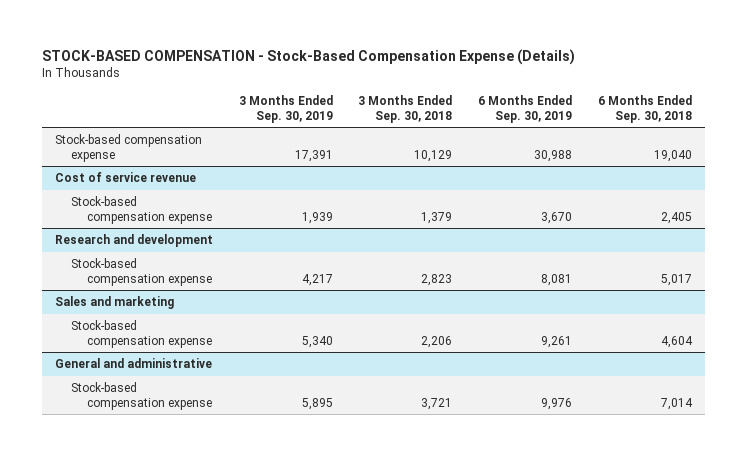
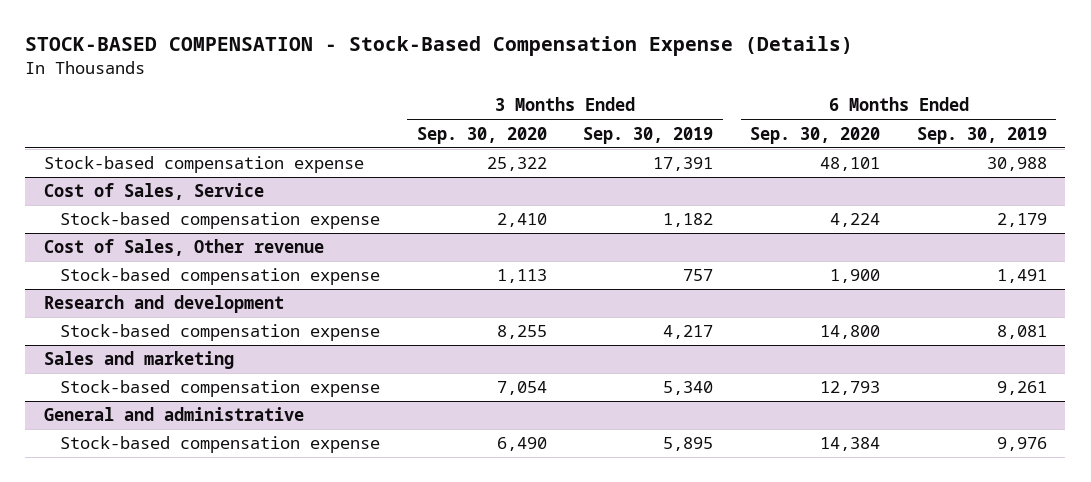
- | 3 Months Ended Sep. 30, 2019 | 3 Months Ended Sep. 30, 2018 | 6 Months Ended Sep. 30, 2019 | 6 Months Ended Sep. 30, 2018
+ | 3 Months Ended Sep. 30, 2020 | 3 Months Ended Sep. 30, 2019 | 6 Months Ended Sep. 30, 2020 | 6 Months Ended Sep. 30, 2019
- Cost of service revenue
- Stock-based compensation expense | 1,939 | 1,379 | 3,670 | 2,405
+ Cost of Sales, Service
+ Stock-based compensation expense | 2,410 | 1,182 | 4,224 | 2,179
+ Cost of Sales, Other revenue
+ Stock-based compensation expense | 1,113 | 757 | 1,900 | 1,491

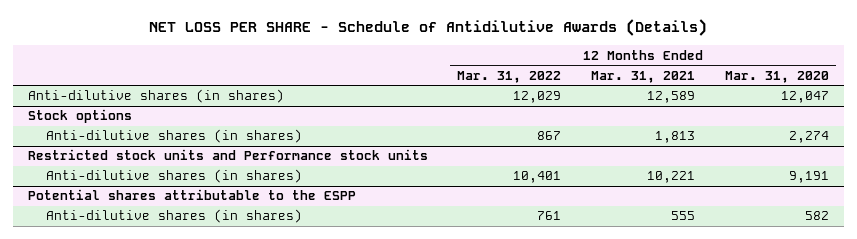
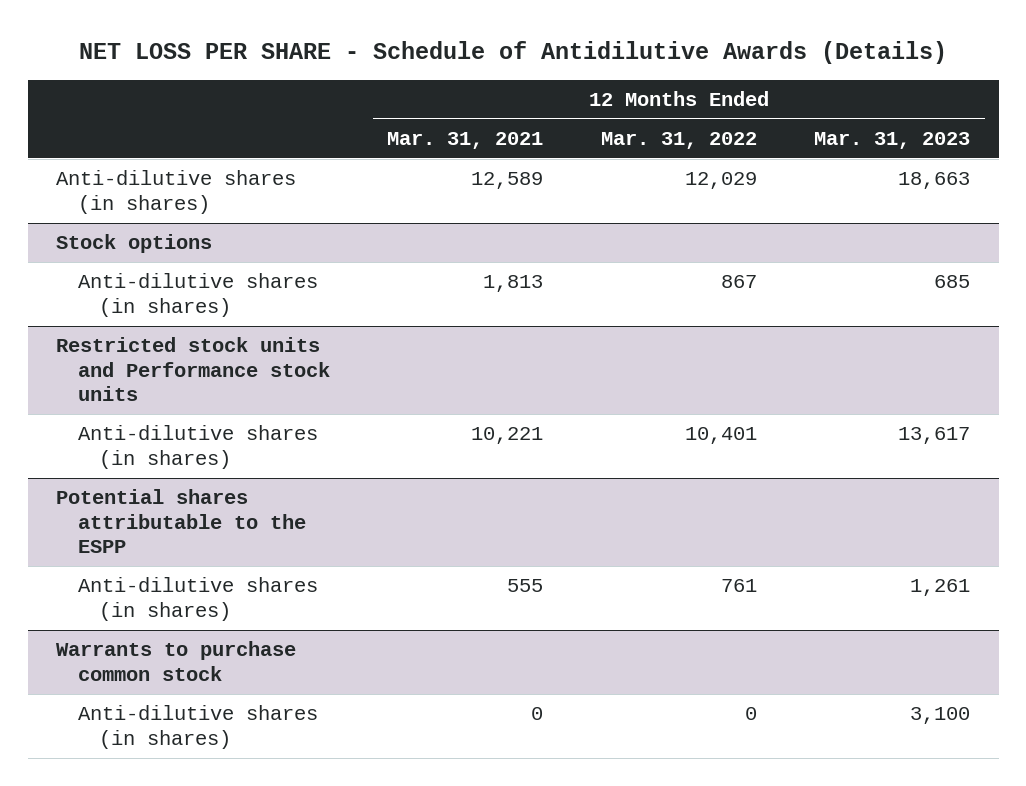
- | 12 Months Ended Mar. 31, 2022 | 12 Months Ended Mar. 31, 2021 | 12 Months Ended Mar. 31, 2020
+ | 12 Months Ended Mar. 31, 2021 | 12 Months Ended Mar. 31, 2022 | 12 Months Ended Mar. 31, 2023
+ Warrants to purchase common stock
+ Anti-dilutive shares (in shares) | 0 | 0 | 3,100

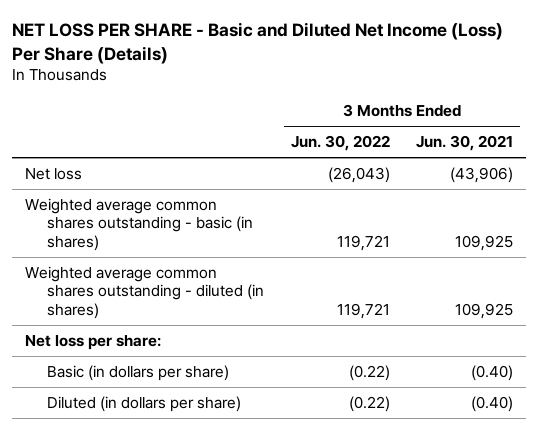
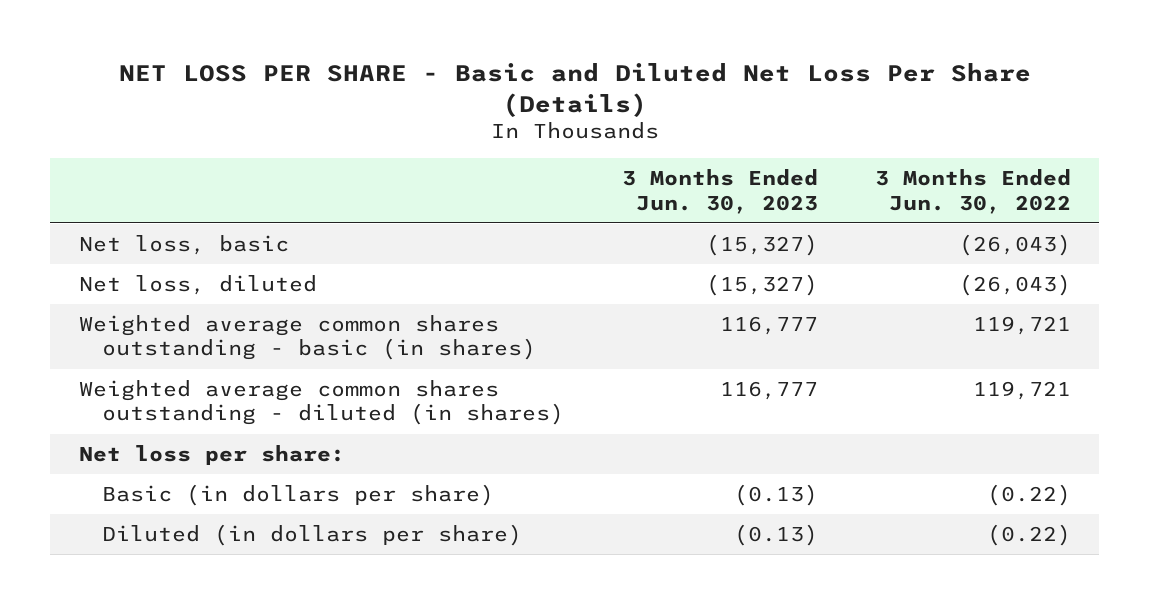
- NET LOSS PER SHARE - Basic and Diluted Net Income (Loss) Per Share (Details)
+ NET LOSS PER SHARE - Basic and Diluted Net Loss Per Share (Details)
- | 3 Months Ended Jun. 30, 2022 | 3 Months Ended Jun. 30, 2021
+ | 3 Months Ended Jun. 30, 2023 | 3 Months Ended Jun. 30, 2022
- Net loss | (26,043) | (43,906)
+ Net loss, basic | (15,327) | (26,043)
+ Net loss, diluted | (15,327) | (26,043)

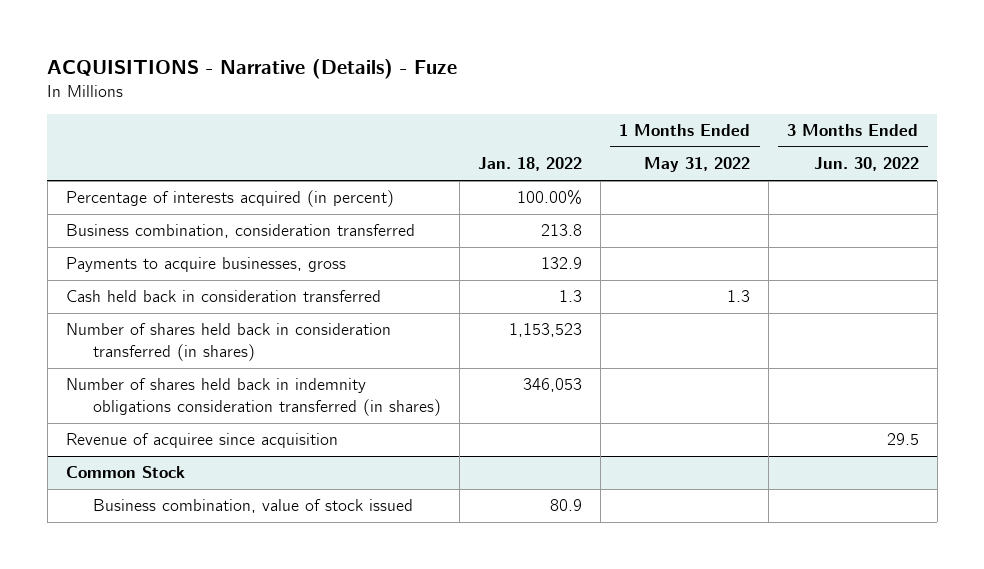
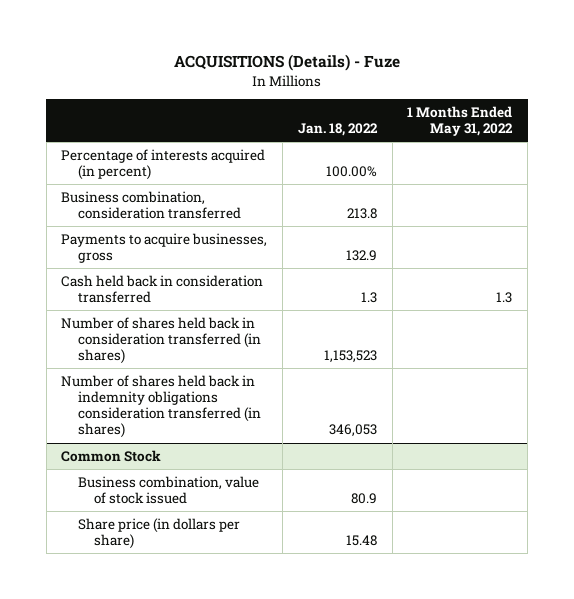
- ACQUISITIONS - Narrative (Details) - Fuze
+ ACQUISITIONS (Details) - Fuze
- | Jan. 18, 2022 | 1 Months Ended May 31, 2022 | 3 Months Ended Jun. 30, 2022
+ | Jan. 18, 2022 | 1 Months Ended May 31, 2022
- Revenue of acquiree since acquisition | | | 29.5
@ Common Stock
+ Share price (in dollars per share) | 15.48 |

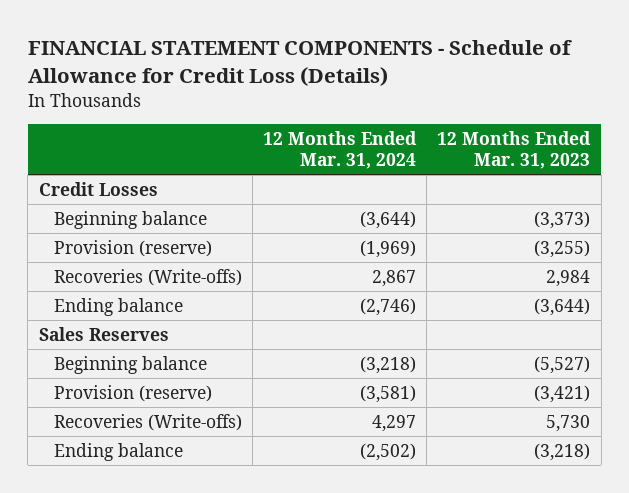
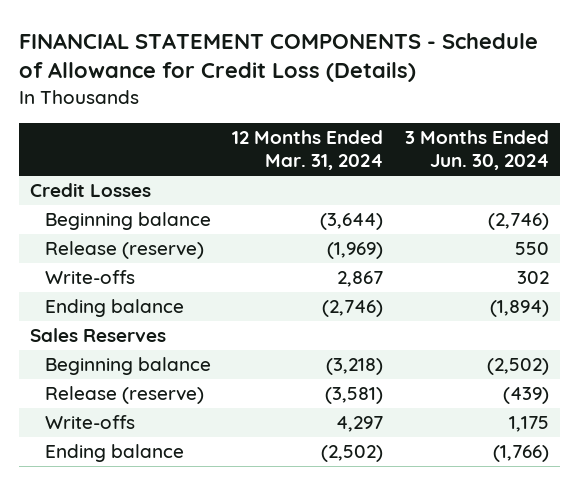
- | 12 Months Ended Mar. 31, 2024 | 12 Months Ended Mar. 31, 2023
+ | 12 Months Ended Mar. 31, 2024 | 3 Months Ended Jun. 30, 2024
- Provision (reserve) | (1,969) | (3,255)
- Recoveries (Write-offs) | 2,867 | 2,984
+ Release (reserve) | (1,969) | 550
+ Write-offs | 2,867 | 302
- Provision (reserve) | (3,581) | (3,421)
- Recoveries (Write-offs) | 4,297 | 5,730
+ Release (reserve) | (3,581) | (439)
+ Write-offs | 4,297 | 1,175

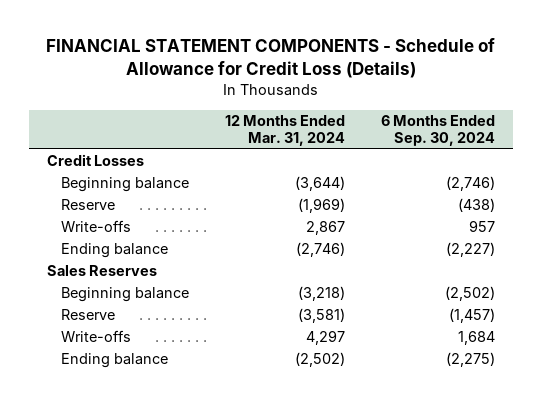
- | 12 Months Ended Mar. 31, 2024 | 3 Months Ended Jun. 30, 2024
+ | 12 Months Ended Mar. 31, 2024 | 6 Months Ended Sep. 30, 2024
- Release (reserve) | (1,969) | 550
+ Reserve | (1,969) | (438)
- Release (reserve) | (3,581) | (439)
+ Reserve | (3,581) | (1,457)

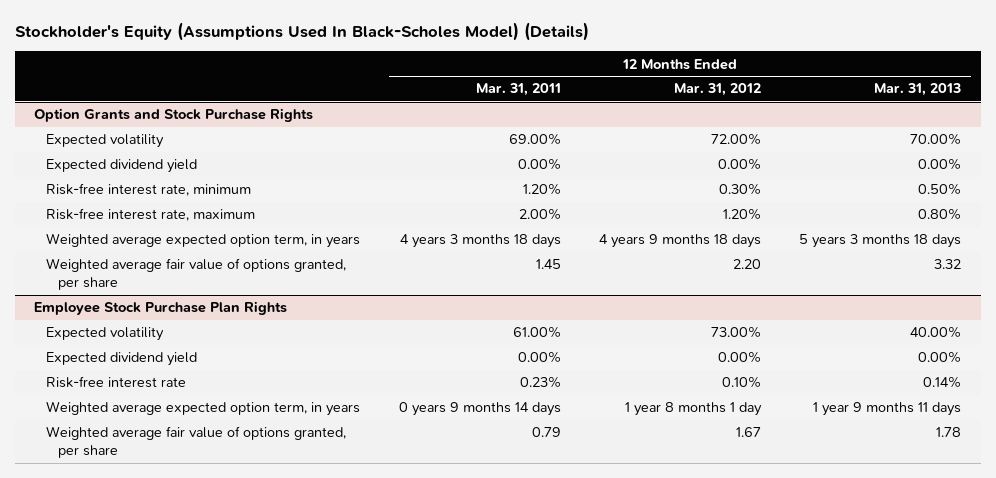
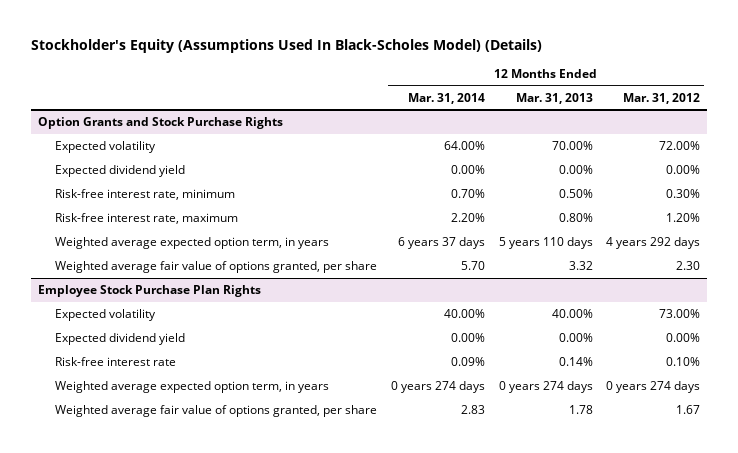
- | 12 Months Ended Mar. 31, 2011 | 12 Months Ended Mar. 31, 2012 | 12 Months Ended Mar. 31, 2013
+ | 12 Months Ended Mar. 31, 2014 | 12 Months Ended Mar. 31, 2013 | 12 Months Ended Mar. 31, 2012
@ Option Grants and Stock Purchase Rights
- Weighted average expected option term, in years | 4 years 3 months 18 days | 4 years 9 months 18 days | 5 years 3 months 18 days
- Weighted average fair value of options granted, per share | 1.45 | 2.20 | 3.32
+ Weighted average expected option term, in years | 6 years 37 days | 5 years 110 days | 4 years 292 days
+ Weighted average fair value of options granted, per share | 5.70 | 3.32 | 2.30
@ Employee Stock Purchase Plan Rights
- Weighted average expected option term, in years | 0 years 9 months 14 days | 1 year 8 months 1 day | 1 year 9 months 11 days
+ Weighted average expected option term, in years | 0 years 274 days | 0 years 274 days | 0 years 274 days

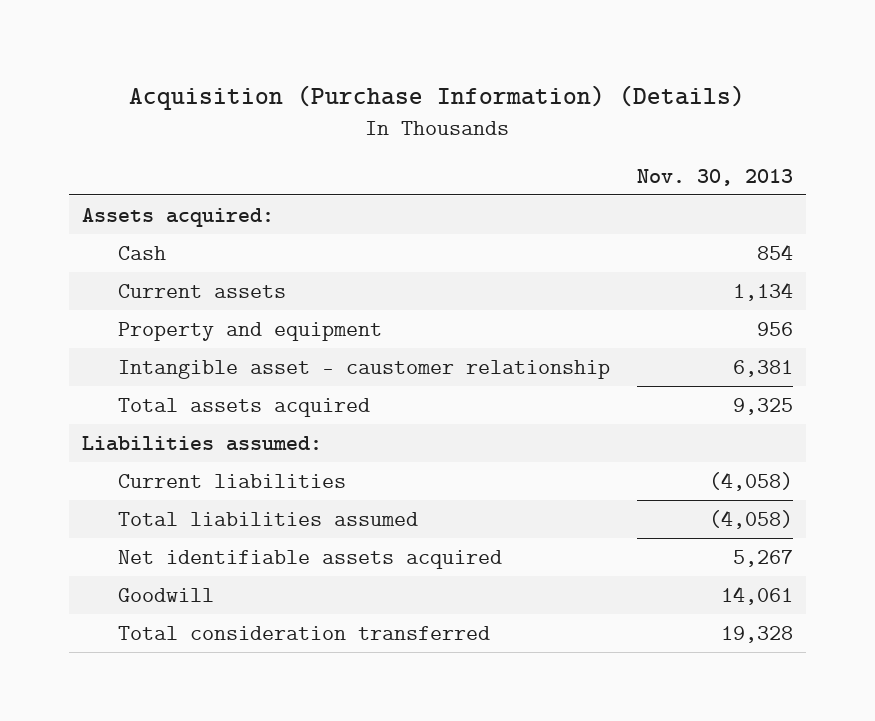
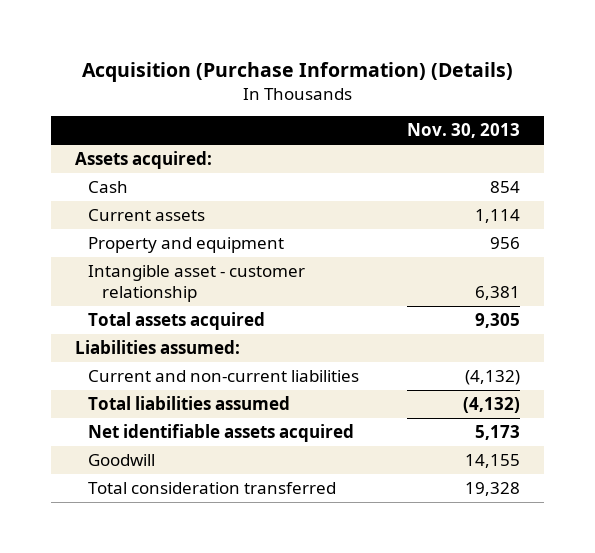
- Current assets | 1,134
+ Current assets | 1,114
- Intangible asset - caustomer relationship | 6,381
- Total assets acquired | 9,325
+ Intangible asset - customer relationship | 6,381
+ Total assets acquired | 9,305
- Current liabilities | (4,058)
- Total liabilities assumed | (4,058)
- Net identifiable assets acquired | 5,267
- Goodwill | 14,061
+ Current and non-current liabilities | (4,132)
+ Total liabilities assumed | (4,132)
+ Net identifiable assets acquired | 5,173
+ Goodwill | 14,155

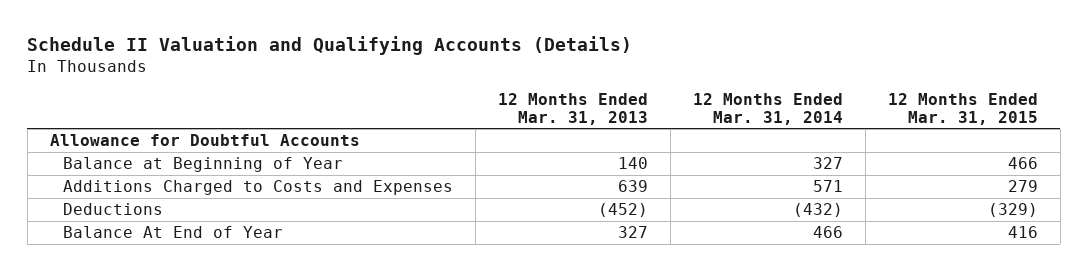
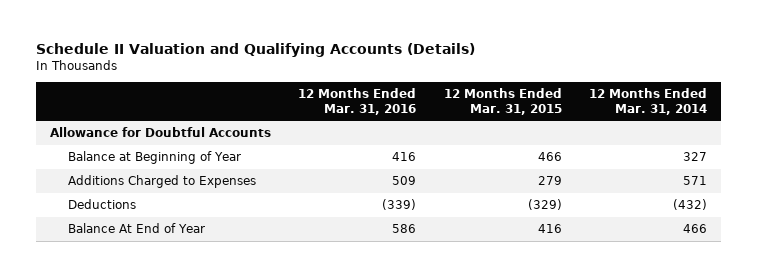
- | 12 Months Ended Mar. 31, 2013 | 12 Months Ended Mar. 31, 2014 | 12 Months Ended Mar. 31, 2015
+ | 12 Months Ended Mar. 31, 2016 | 12 Months Ended Mar. 31, 2015 | 12 Months Ended Mar. 31, 2014
- Additions Charged to Costs and Expenses | 639 | 571 | 279
+ Additions Charged to Expenses | 509 | 279 | 571

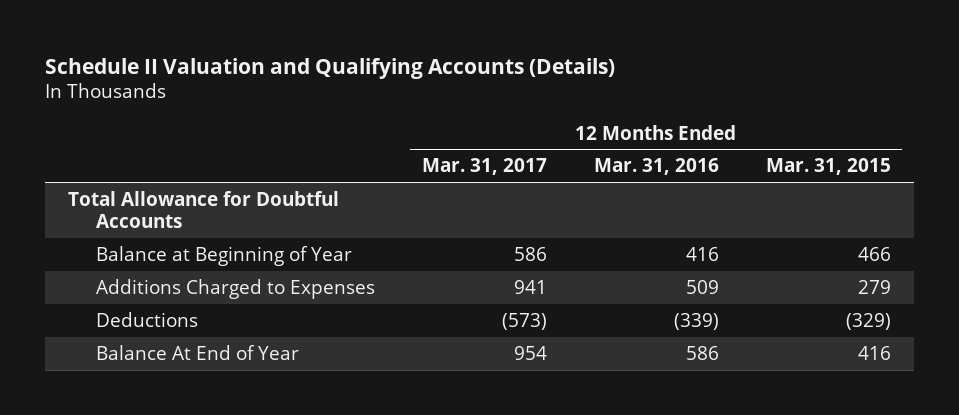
- | 12 Months Ended Mar. 31, 2016 | 12 Months Ended Mar. 31, 2015 | 12 Months Ended Mar. 31, 2014
+ | 12 Months Ended Mar. 31, 2017 | 12 Months Ended Mar. 31, 2016 | 12 Months Ended Mar. 31, 2015
- Allowance for Doubtful Accounts
+ Total Allowance for Doubtful Accounts

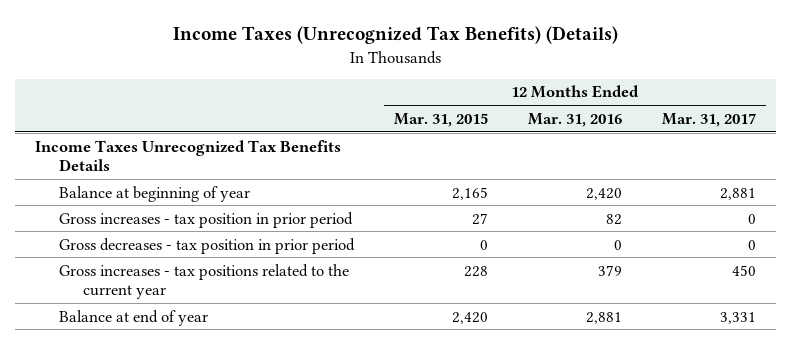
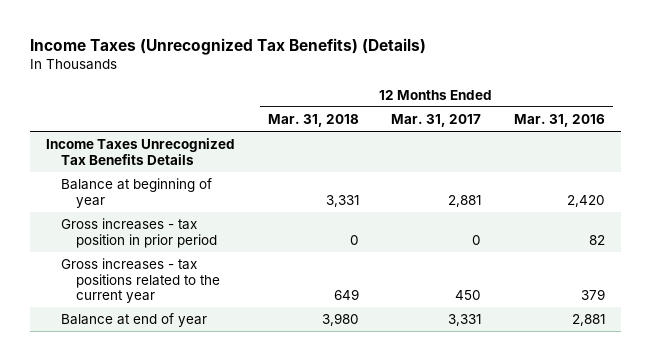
- | 12 Months Ended Mar. 31, 2015 | 12 Months Ended Mar. 31, 2016 | 12 Months Ended Mar. 31, 2017
+ | 12 Months Ended Mar. 31, 2018 | 12 Months Ended Mar. 31, 2017 | 12 Months Ended Mar. 31, 2016
- Gross decreases - tax position in prior period | 0 | 0 | 0

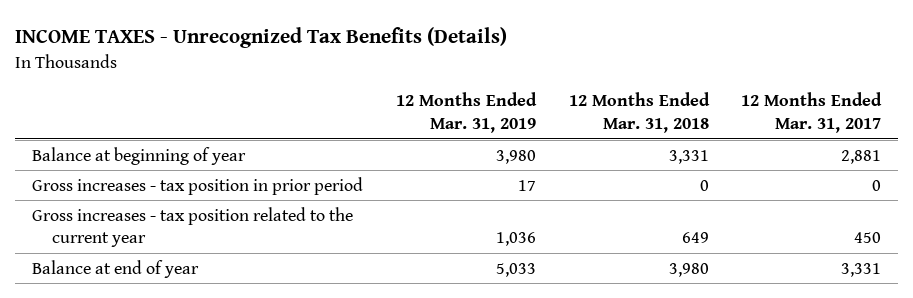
- Income Taxes (Unrecognized Tax Benefits) (Details)
+ INCOME TAXES - Unrecognized Tax Benefits (Details)
- | 12 Months Ended Mar. 31, 2018 | 12 Months Ended Mar. 31, 2017 | 12 Months Ended Mar. 31, 2016
+ | 12 Months Ended Mar. 31, 2019 | 12 Months Ended Mar. 31, 2018 | 12 Months Ended Mar. 31, 2017
- Income Taxes Unrecognized Tax Benefits Details
- Gross increases - tax positions related to the current year | 649 | 450 | 379
+ Gross increases - tax position related to the current year | 1,036 | 649 | 450

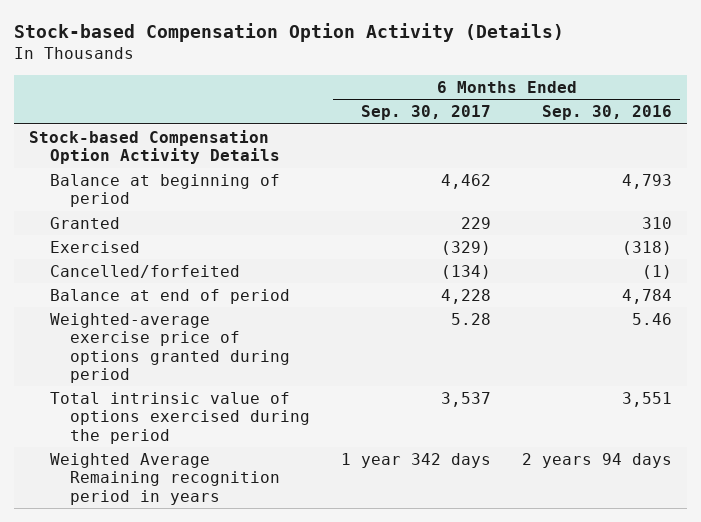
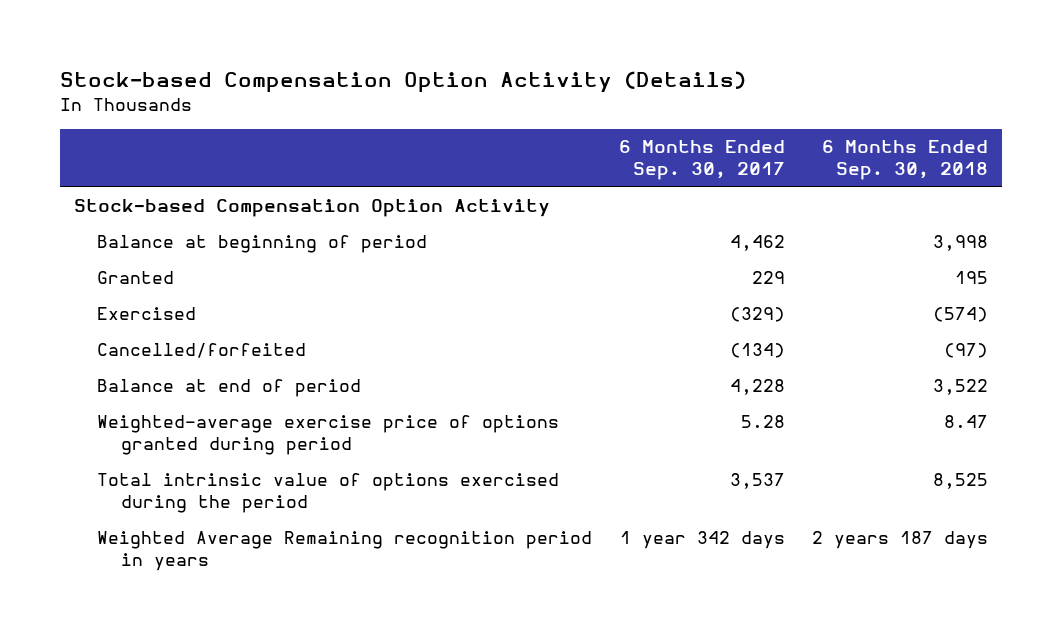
- | 6 Months Ended Sep. 30, 2017 | 6 Months Ended Sep. 30, 2016
+ | 6 Months Ended Sep. 30, 2017 | 6 Months Ended Sep. 30, 2018
- Stock-based Compensation Option Activity Details
+ Stock-based Compensation Option Activity

